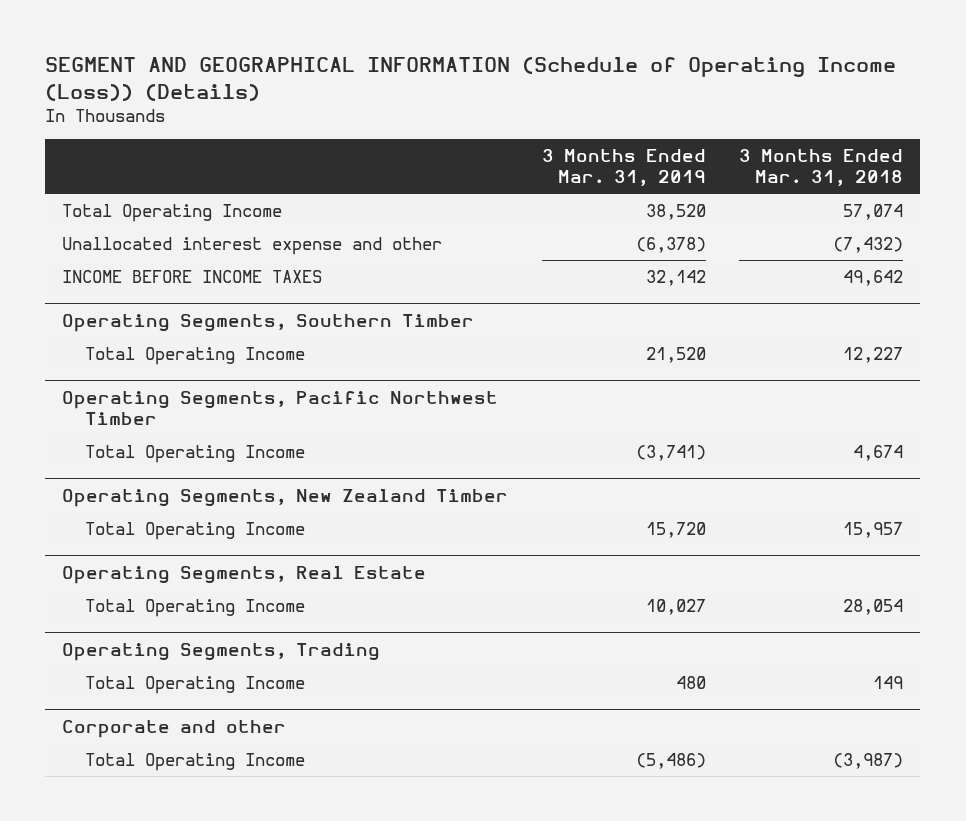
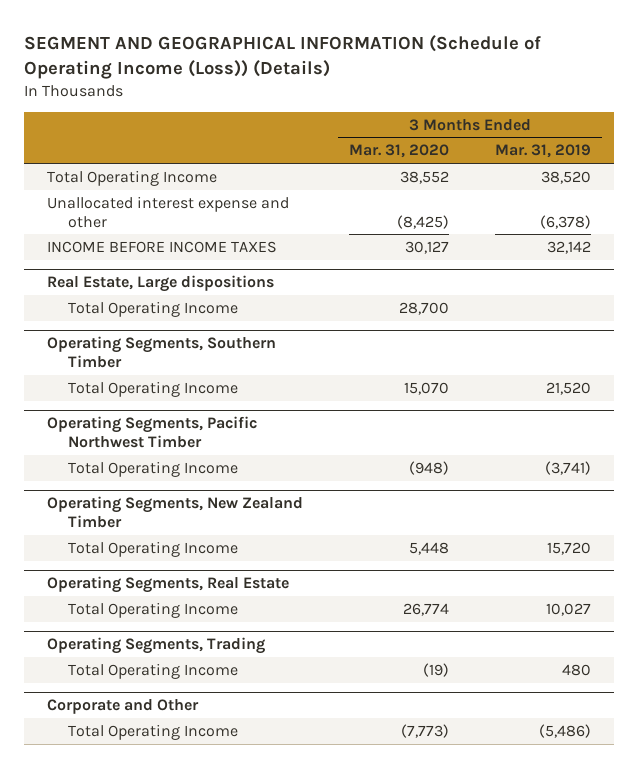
- | 3 Months Ended Mar. 31, 2019 | 3 Months Ended Mar. 31, 2018
+ | 3 Months Ended Mar. 31, 2020 | 3 Months Ended Mar. 31, 2019
+ Real Estate, Large dispositions
+ Total Operating Income | 28,700 |
- Corporate and other
+ Corporate and Other

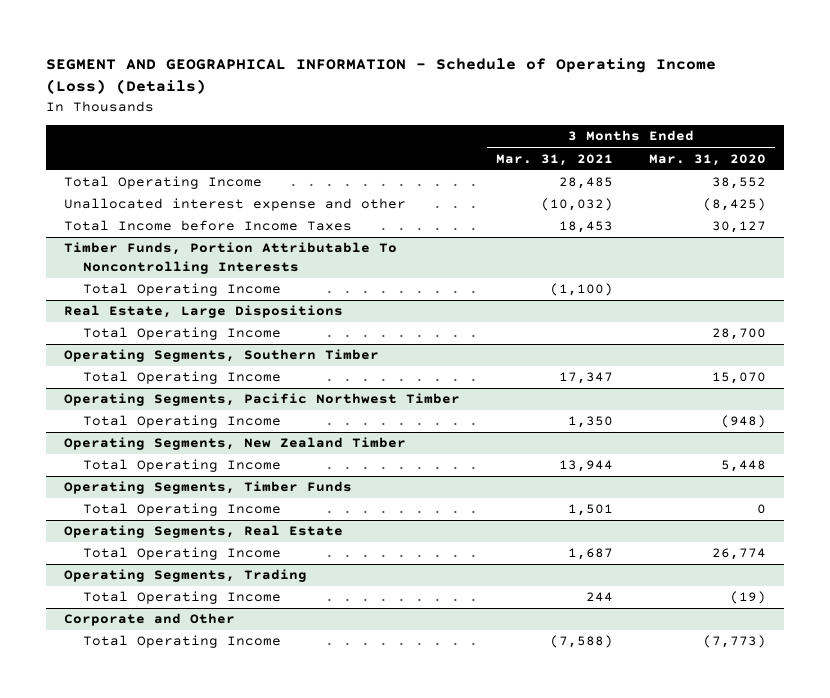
- SEGMENT AND GEOGRAPHICAL INFORMATION (Schedule of Operating Income (Loss)) (Details)
+ SEGMENT AND GEOGRAPHICAL INFORMATION - Schedule of Operating Income (Loss) (Details)
- | 3 Months Ended Mar. 31, 2020 | 3 Months Ended Mar. 31, 2019
+ | 3 Months Ended Mar. 31, 2021 | 3 Months Ended Mar. 31, 2020
- INCOME BEFORE INCOME TAXES | 30,127 | 32,142
- Real Estate, Large dispositions
+ Total Income before Income Taxes | 18,453 | 30,127
+ Timber Funds, Portion Attributable To Noncontrolling Interests
+ Total Operating Income | (1,100) |
+ Real Estate, Large Dispositions
+ Operating Segments, Timber Funds
+ Total Operating Income | 1,501 | 0

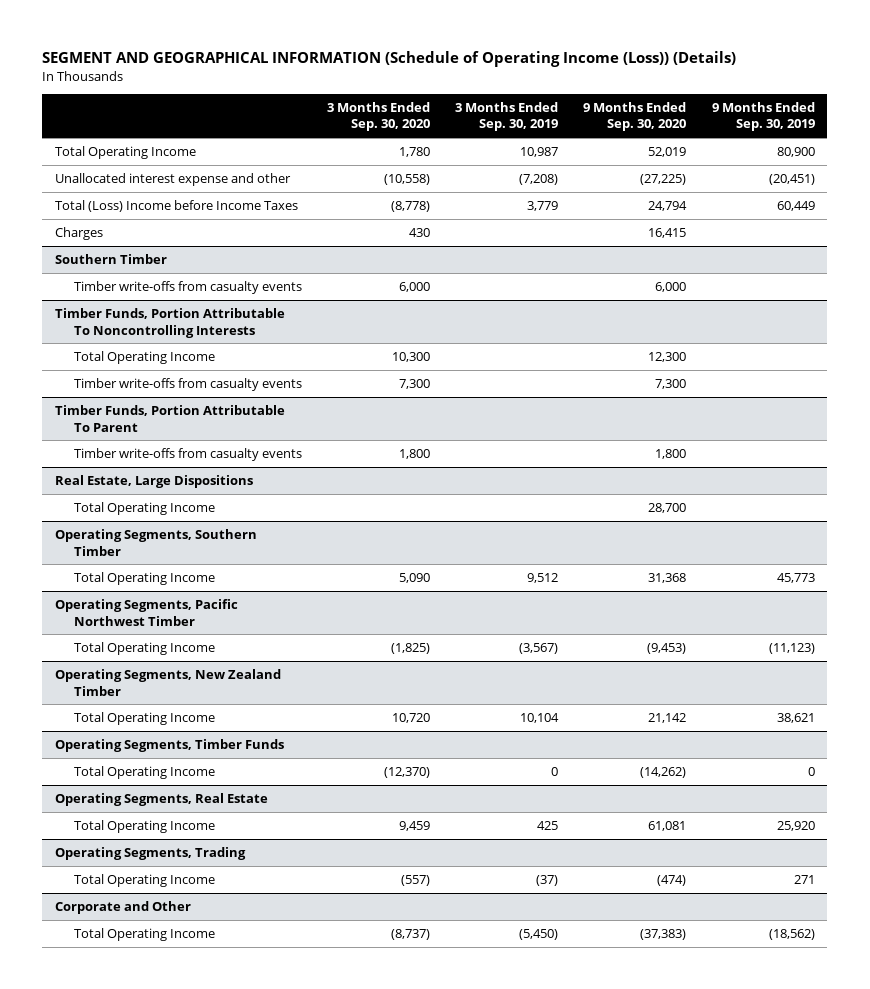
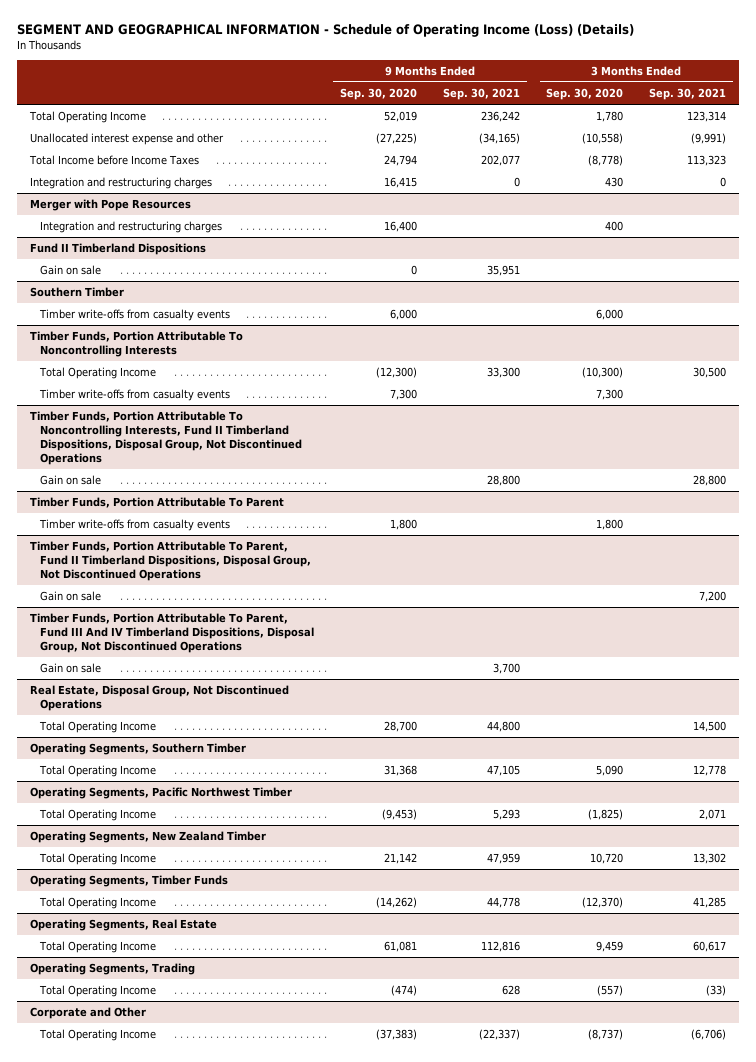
- SEGMENT AND GEOGRAPHICAL INFORMATION (Schedule of Operating Income (Loss)) (Details)
+ SEGMENT AND GEOGRAPHICAL INFORMATION - Schedule of Operating Income (Loss) (Details)
- | 3 Months Ended Sep. 30, 2020 | 3 Months Ended Sep. 30, 2019 | 9 Months Ended Sep. 30, 2020 | 9 Months Ended Sep. 30, 2019
+ | 9 Months Ended Sep. 30, 2020 | 9 Months Ended Sep. 30, 2021 | 3 Months Ended Sep. 30, 2020 | 3 Months Ended Sep. 30, 2021
- Total (Loss) Income before Income Taxes | (8,778) | 3,779 | 24,794 | 60,449
- Charges | 430 | | 16,415 |
+ Total Income before Income Taxes | 24,794 | 202,077 | (8,778) | 113,323
+ Integration and restructuring charges | 16,415 | 0 | 430 | 0
+ Merger with Pope Resources
+ Integration and restructuring charges | 16,400 | | 400 |
+ Fund II Timberland Dispositions
+ Gain on sale | 0 | 35,951 | |
@ Timber Funds, Portion Attributable To Noncontrolling Interests
- Total Operating Income | 10,300 | | 12,300 |
+ Total Operating Income | (12,300) | 33,300 | (10,300) | 30,500
+ Timber Funds, Portion Attributable To Noncontrolling Interests, Fund II Timberland Dispositions, Disposal Group, Not Discontinued Operations
+ Gain on sale | | 28,800 | | 28,800
- Real Estate, Large Dispositions
+ Timber Funds, Portion Attributable To Parent, Fund II Timberland Dispositions, Disposal Group, Not Discontinued Operations
+ Gain on sale | | | | 7,200
+ Timber Funds, Portion Attributable To Parent, Fund III And IV Timberland Dispositions, Disposal Group, Not Discontinued Operations
+ Gain on sale | | 3,700 | |
+ Real Estate, Disposal Group, Not Discontinued Operations

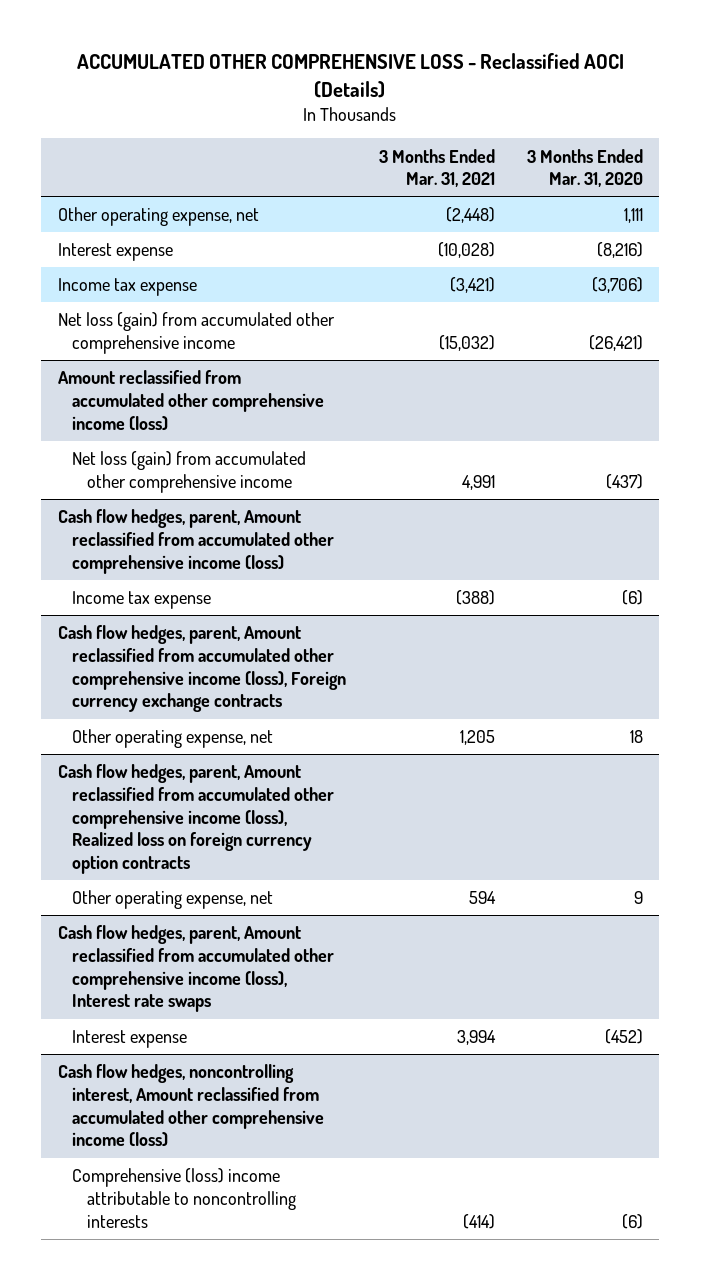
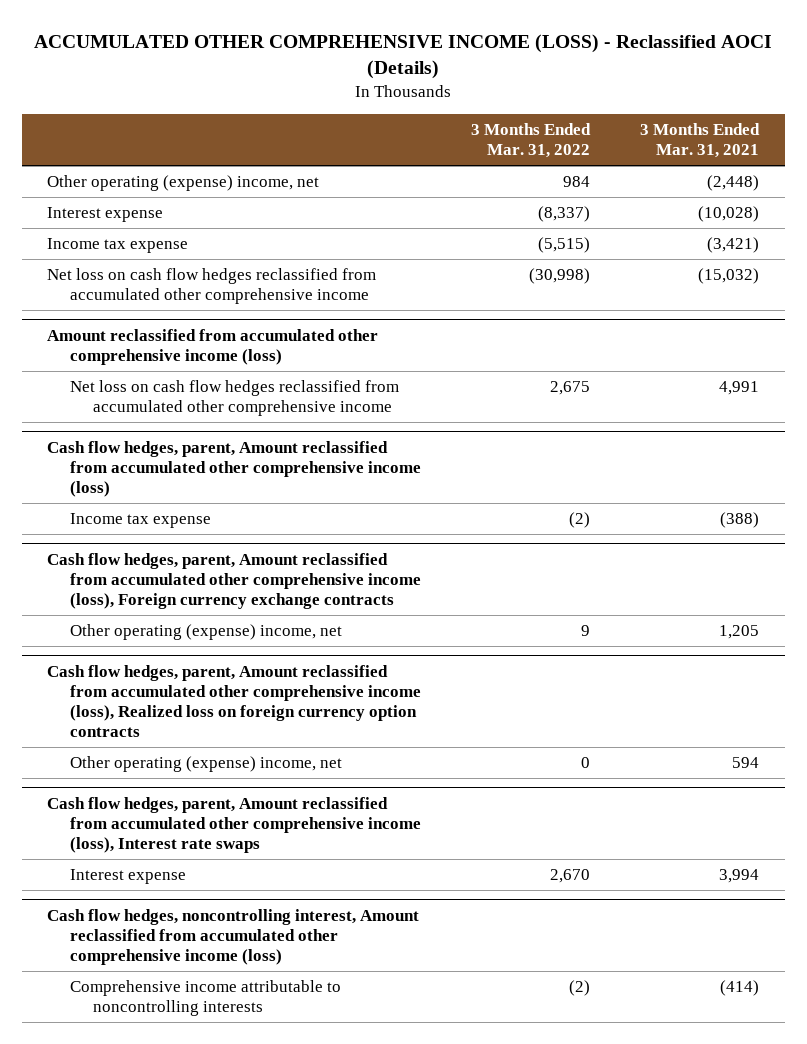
- ACCUMULATED OTHER COMPREHENSIVE LOSS - Reclassified AOCI (Details)
+ ACCUMULATED OTHER COMPREHENSIVE INCOME (LOSS) - Reclassified AOCI (Details)
- | 3 Months Ended Mar. 31, 2021 | 3 Months Ended Mar. 31, 2020
+ | 3 Months Ended Mar. 31, 2022 | 3 Months Ended Mar. 31, 2021
- Other operating expense, net | (2,448) | 1,111
+ Other operating (expense) income, net | 984 | (2,448)
- Net loss (gain) from accumulated other comprehensive income | (15,032) | (26,421)
+ Net loss on cash flow hedges reclassified from accumulated other comprehensive income | (30,998) | (15,032)
@ Amount reclassified from accumulated other comprehensive income (loss)
- Net loss (gain) from accumulated other comprehensive income | 4,991 | (437)
+ Net loss on cash flow hedges reclassified from accumulated other comprehensive income | 2,675 | 4,991
@ Cash flow hedges, parent, Amount reclassified from accumulated other comprehensive income (loss), Foreign currency exchange contracts
- Other operating expense, net | 1,205 | 18
+ Other operating (expense) income, net | 9 | 1,205
@ Cash flow hedges, parent, Amount reclassified from accumulated other comprehensive income (loss), Realized loss on foreign currency option contracts
- Other operating expense, net | 594 | 9
+ Other operating (expense) income, net | 0 | 594
@ Cash flow hedges, noncontrolling interest, Amount reclassified from accumulated other comprehensive income (loss)
- Comprehensive (loss) income attributable to noncontrolling interests | (414) | (6)
+ Comprehensive income attributable to noncontrolling interests | (2) | (414)

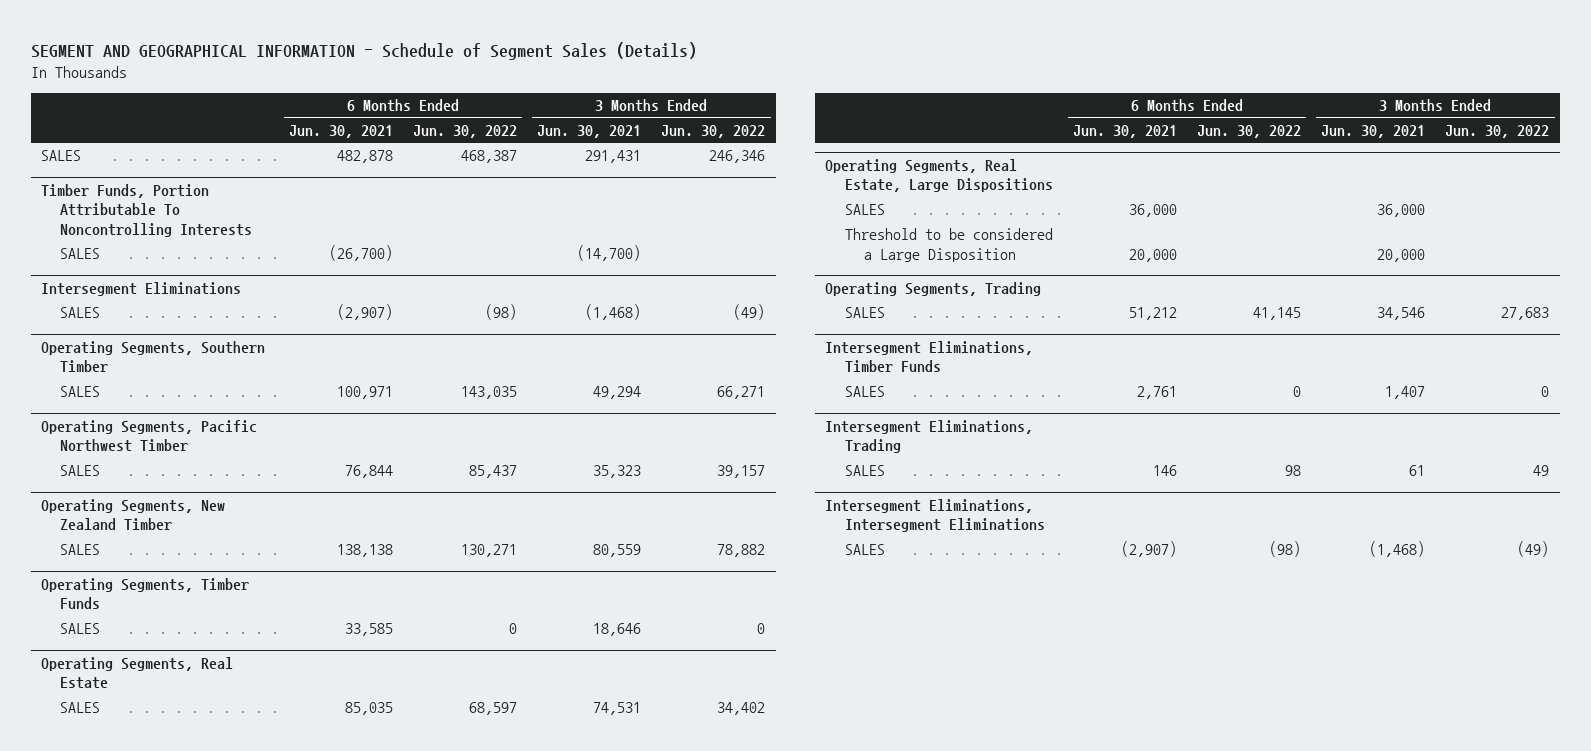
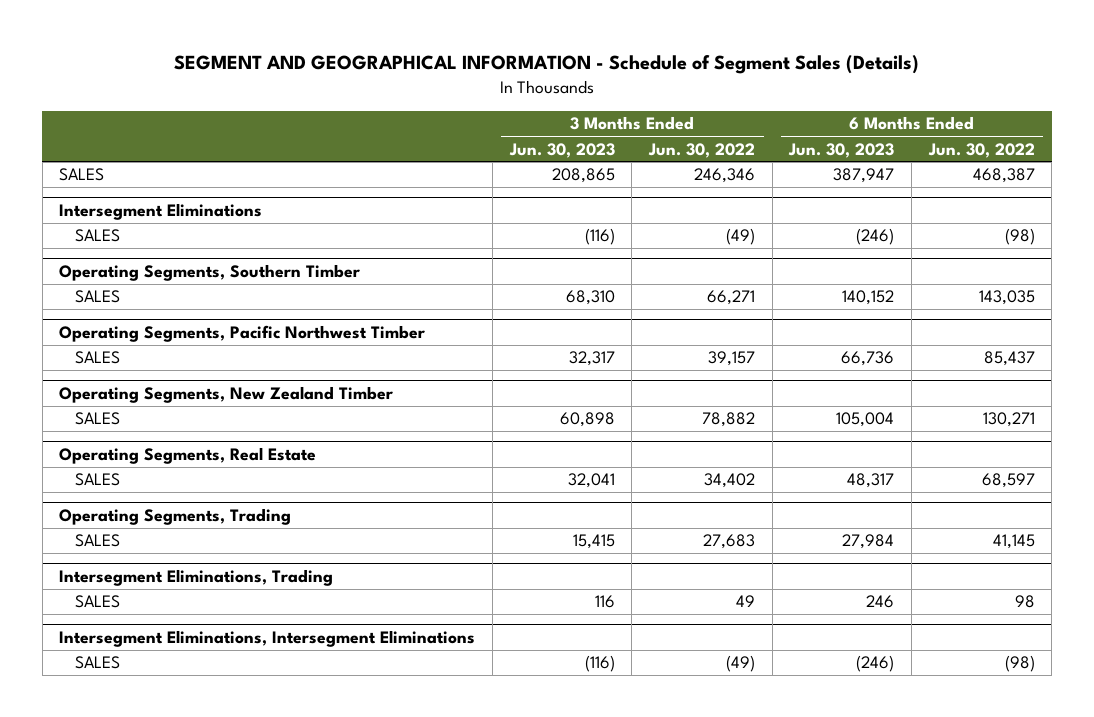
- | 6 Months Ended Jun. 30, 2021 | 6 Months Ended Jun. 30, 2022 | 3 Months Ended Jun. 30, 2021 | 3 Months Ended Jun. 30, 2022
+ | 3 Months Ended Jun. 30, 2023 | 3 Months Ended Jun. 30, 2022 | 6 Months Ended Jun. 30, 2023 | 6 Months Ended Jun. 30, 2022
- Timber Funds, Portion Attributable To Noncontrolling Interests
- SALES | (26,700) | | (14,700) |
- Operating Segments, Timber Funds
- SALES | 33,585 | 0 | 18,646 | 0
- Operating Segments, Real Estate, Large Dispositions
- SALES | 36,000 | | 36,000 |
- Threshold to be considered a Large Disposition | 20,000 | | 20,000 |
- Intersegment Eliminations, Timber Funds
- SALES | 2,761 | 0 | 1,407 | 0

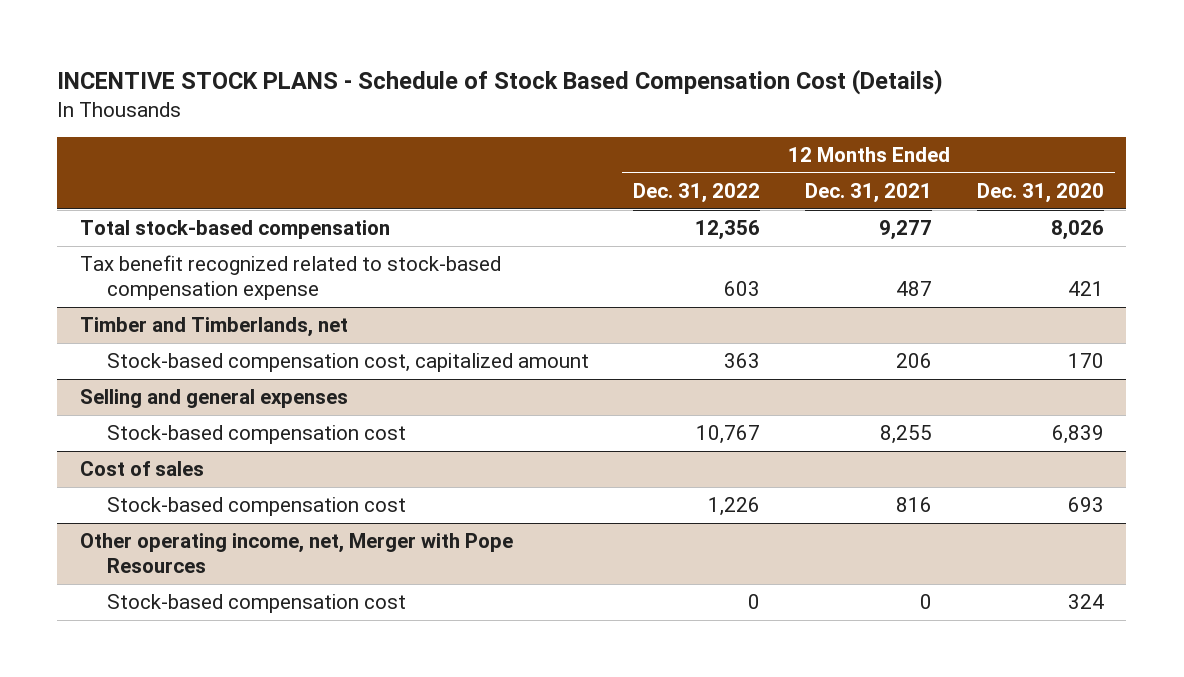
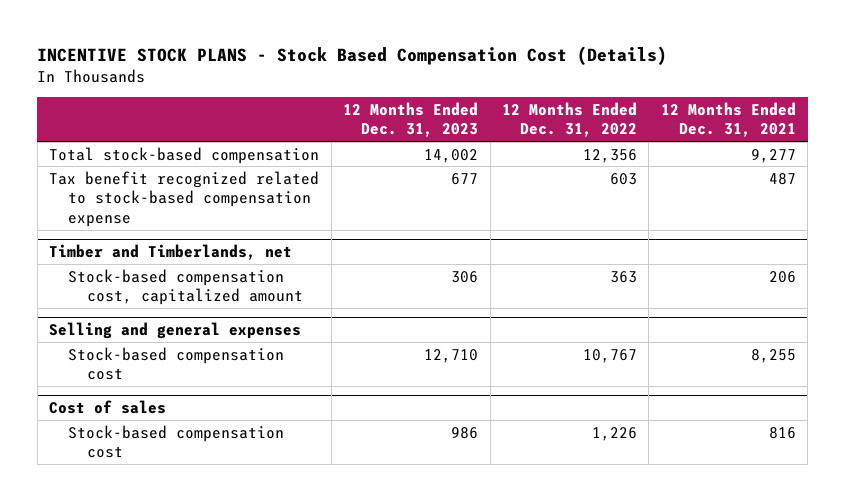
- INCENTIVE STOCK PLANS - Schedule of Stock Based Compensation Cost (Details)
+ INCENTIVE STOCK PLANS - Stock Based Compensation Cost (Details)
- | 12 Months Ended Dec. 31, 2022 | 12 Months Ended Dec. 31, 2021 | 12 Months Ended Dec. 31, 2020
+ | 12 Months Ended Dec. 31, 2023 | 12 Months Ended Dec. 31, 2022 | 12 Months Ended Dec. 31, 2021
- Other operating income, net, Merger with Pope Resources
- Stock-based compensation cost | 0 | 0 | 324

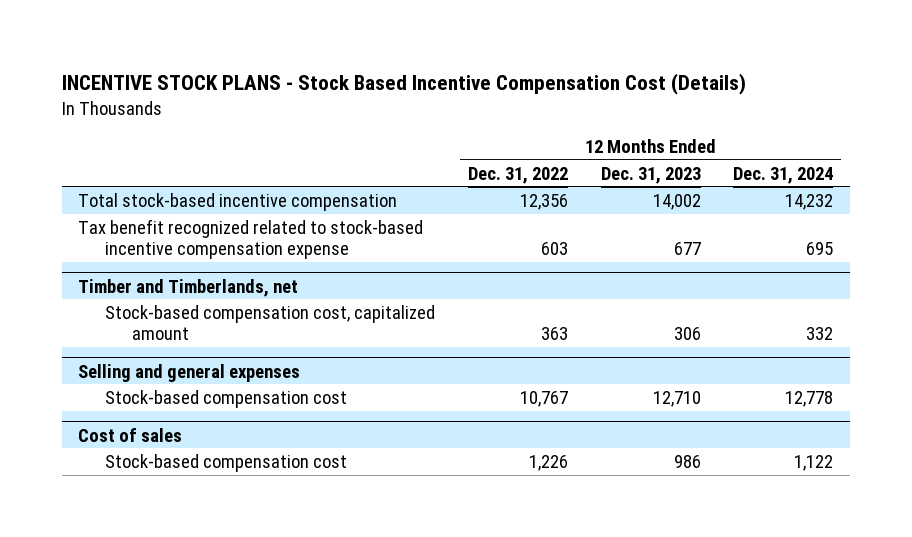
- INCENTIVE STOCK PLANS - Stock Based Compensation Cost (Details)
+ INCENTIVE STOCK PLANS - Stock Based Incentive Compensation Cost (Details)
- | 12 Months Ended Dec. 31, 2023 | 12 Months Ended Dec. 31, 2022 | 12 Months Ended Dec. 31, 2021
+ | 12 Months Ended Dec. 31, 2022 | 12 Months Ended Dec. 31, 2023 | 12 Months Ended Dec. 31, 2024
- Total stock-based compensation | 14,002 | 12,356 | 9,277
- Tax benefit recognized related to stock-based compensation expense | 677 | 603 | 487
+ Total stock-based incentive compensation | 12,356 | 14,002 | 14,232
+ Tax benefit recognized related to stock-based incentive compensation expense | 603 | 677 | 695

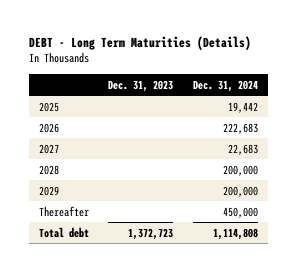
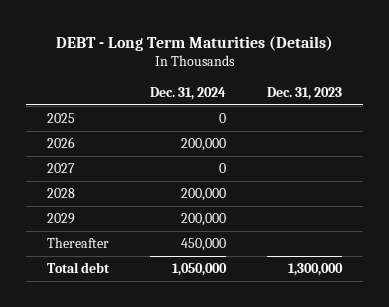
- | Dec. 31, 2023 | Dec. 31, 2024
+ | Dec. 31, 2024 | Dec. 31, 2023
- 2025 | | 19,442
- 2026 | | 222,683
- 2027 | | 22,683
+ 2025 | 0 |
+ 2026 | 200,000 |
+ 2027 | 0 |
- Total debt | 1,372,723 | 1,114,808
+ Total debt | 1,050,000 | 1,300,000

